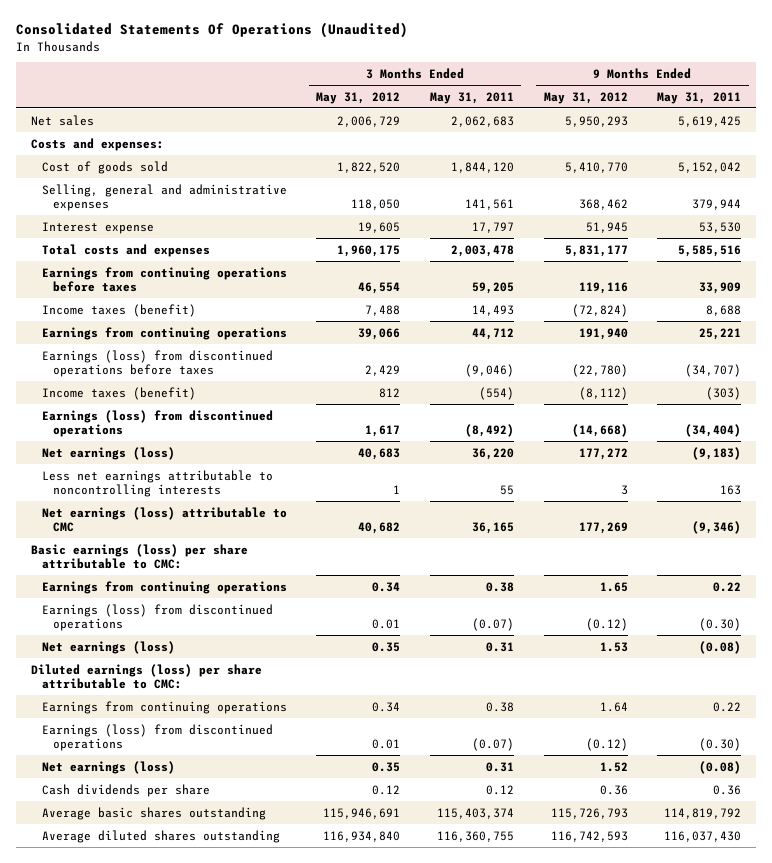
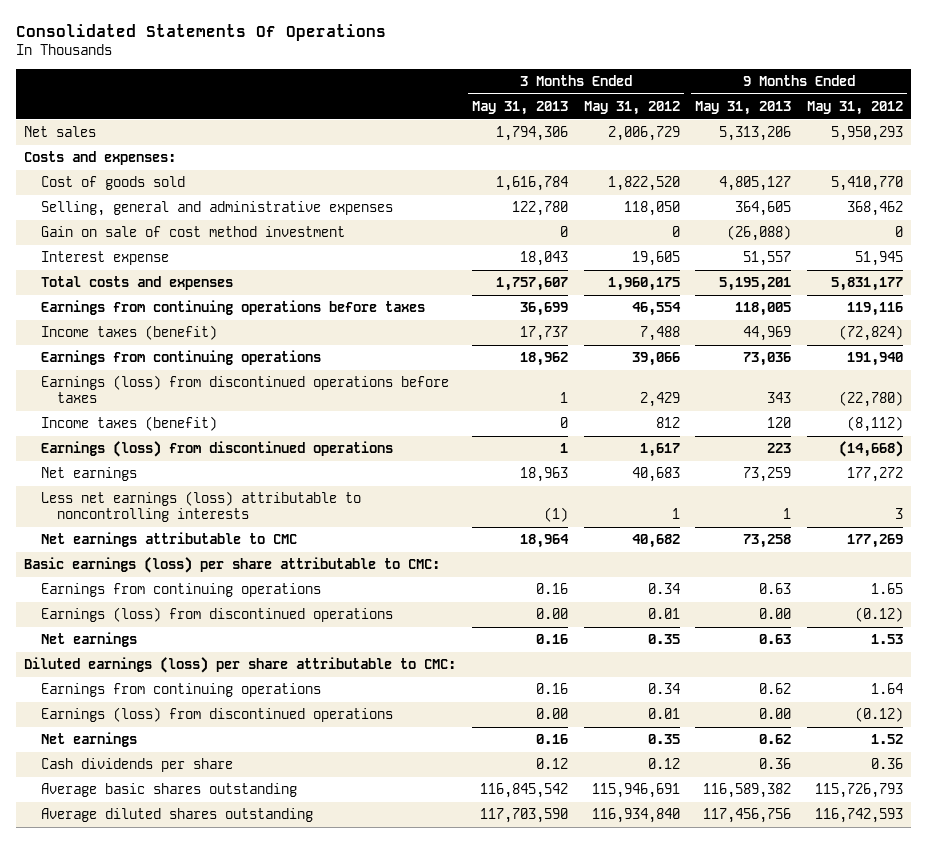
- Consolidated Statements Of Operations (Unaudited)
+ Consolidated Statements Of Operations
- | 3 Months Ended May 31, 2012 | 3 Months Ended May 31, 2011 | 9 Months Ended May 31, 2012 | 9 Months Ended May 31, 2011
+ | 3 Months Ended May 31, 2013 | 3 Months Ended May 31, 2012 | 9 Months Ended May 31, 2013 | 9 Months Ended May 31, 2012
+ Gain on sale of cost method investment | 0 | 0 | (26,088) | 0
- Net earnings (loss) | 40,683 | 36,220 | 177,272 | (9,183)
- Less net earnings attributable to noncontrolling interests | 1 | 55 | 3 | 163
- Net earnings (loss) attributable to CMC | 40,682 | 36,165 | 177,269 | (9,346)
+ Net earnings | 18,963 | 40,683 | 73,259 | 177,272
+ Less net earnings (loss) attributable to noncontrolling interests | (1) | 1 | 1 | 3
+ Net earnings attributable to CMC | 18,964 | 40,682 | 73,258 | 177,269
- Net earnings (loss) | 0.35 | 0.31 | 1.53 | (0.08)
+ Net earnings | 0.16 | 0.35 | 0.63 | 1.53
- Net earnings (loss) | 0.35 | 0.31 | 1.52 | (0.08)
+ Net earnings | 0.16 | 0.35 | 0.62 | 1.52

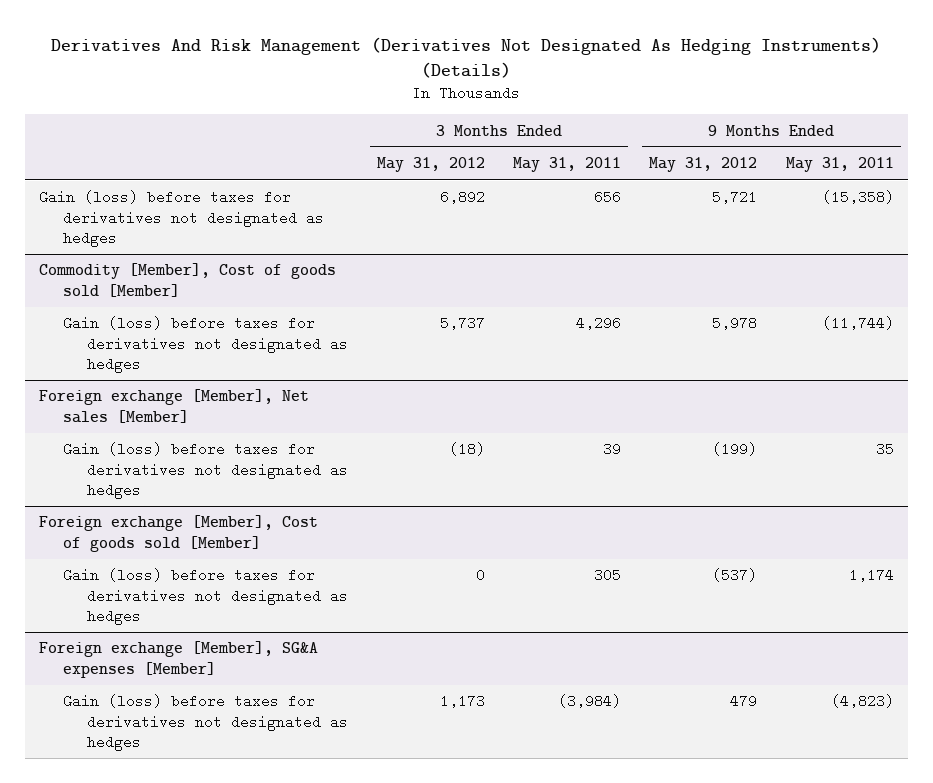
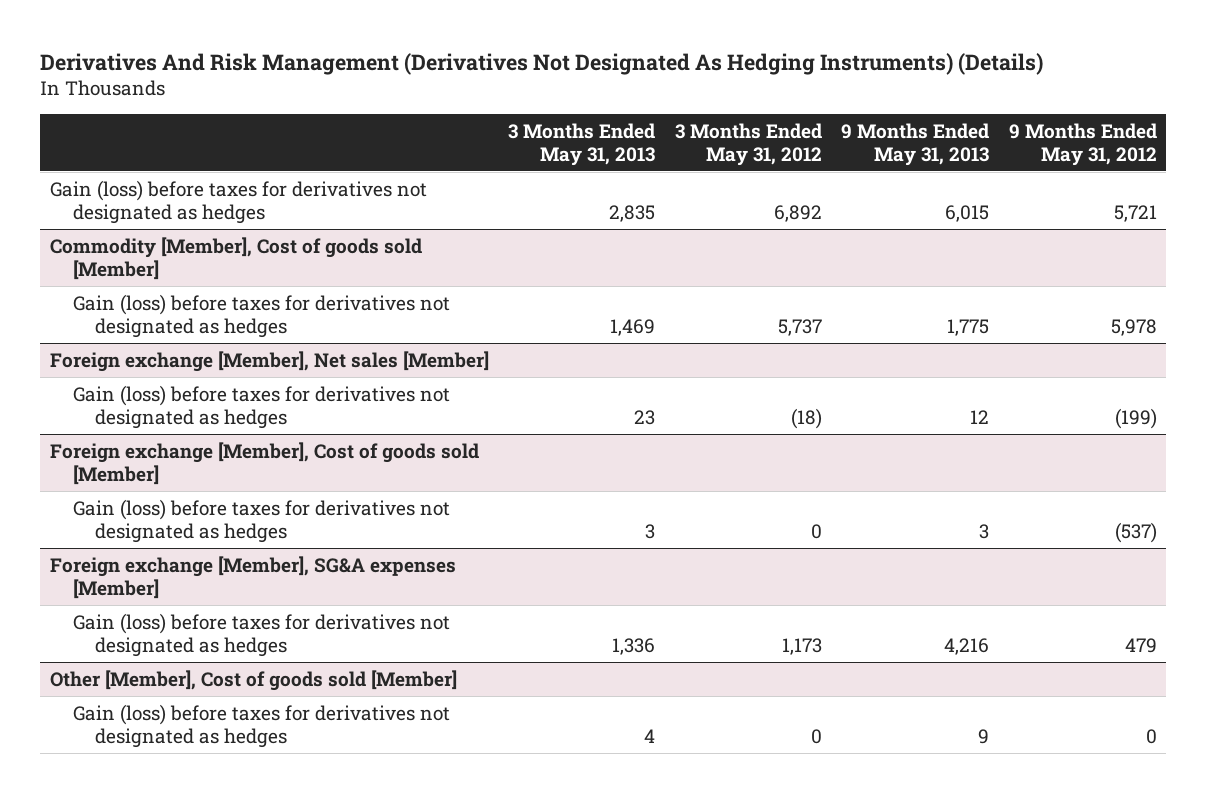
- | 3 Months Ended May 31, 2012 | 3 Months Ended May 31, 2011 | 9 Months Ended May 31, 2012 | 9 Months Ended May 31, 2011
+ | 3 Months Ended May 31, 2013 | 3 Months Ended May 31, 2012 | 9 Months Ended May 31, 2013 | 9 Months Ended May 31, 2012
+ Other [Member], Cost of goods sold [Member]
+ Gain (loss) before taxes for derivatives not designated as hedges | 4 | 0 | 9 | 0

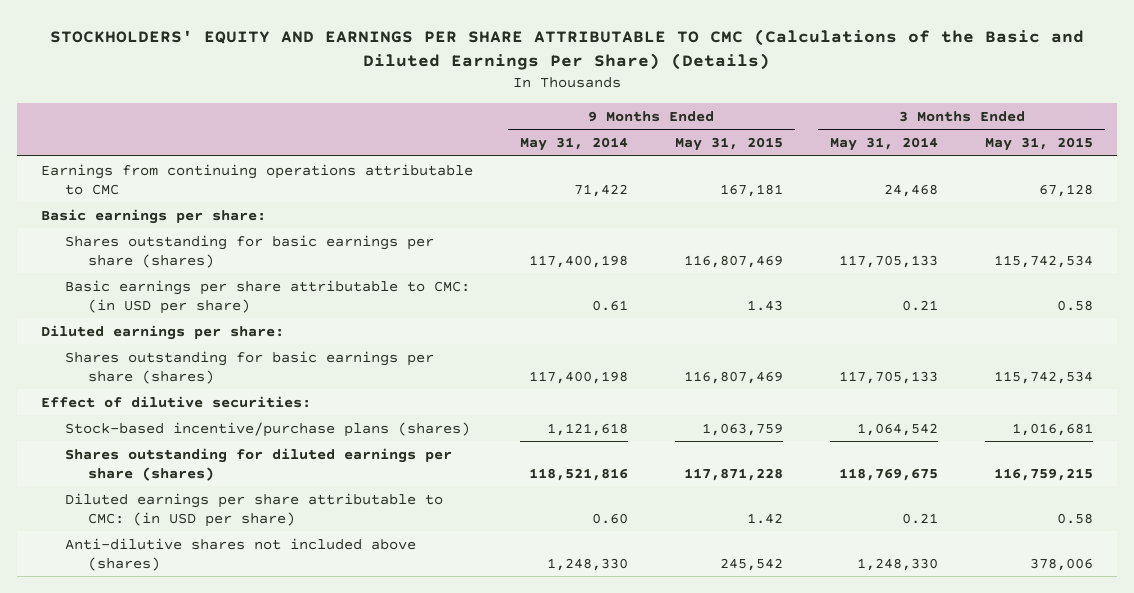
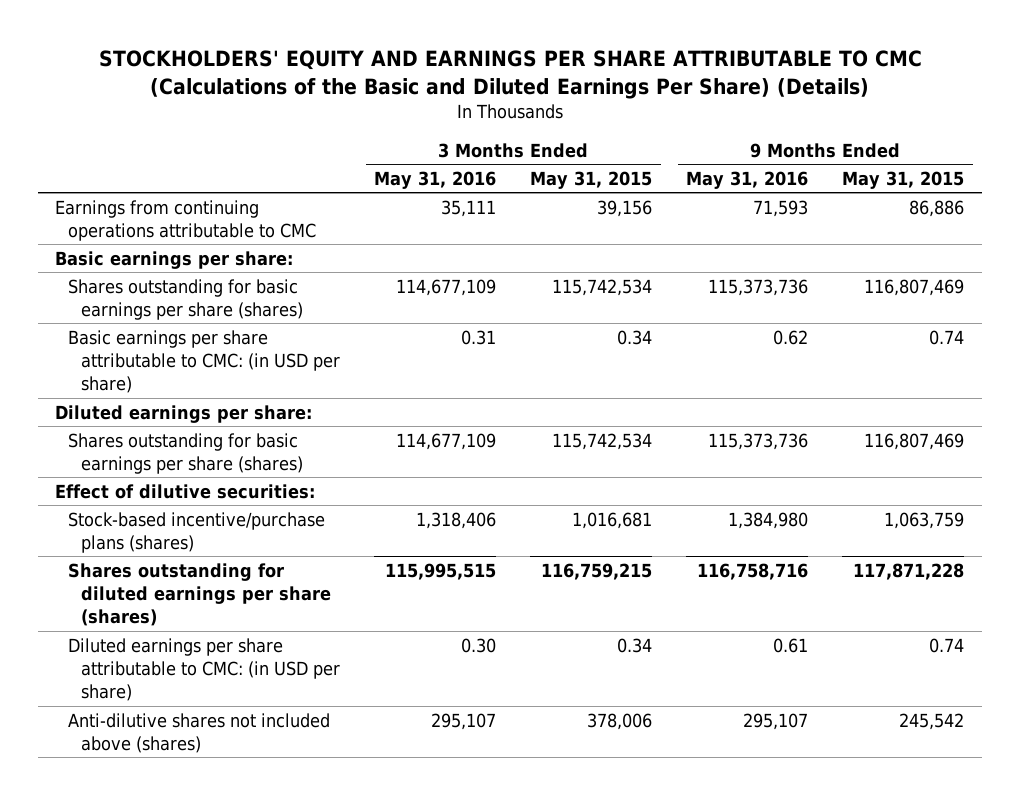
- | 9 Months Ended May 31, 2014 | 9 Months Ended May 31, 2015 | 3 Months Ended May 31, 2014 | 3 Months Ended May 31, 2015
+ | 3 Months Ended May 31, 2016 | 3 Months Ended May 31, 2015 | 9 Months Ended May 31, 2016 | 9 Months Ended May 31, 2015
- Earnings from continuing operations attributable to CMC | 71,422 | 167,181 | 24,468 | 67,128
+ Earnings from continuing operations attributable to CMC | 35,111 | 39,156 | 71,593 | 86,886
- Basic earnings per share attributable to CMC: (in USD per share) | 0.61 | 1.43 | 0.21 | 0.58
+ Basic earnings per share attributable to CMC: (in USD per share) | 0.31 | 0.34 | 0.62 | 0.74
- Diluted earnings per share attributable to CMC: (in USD per share) | 0.60 | 1.42 | 0.21 | 0.58
+ Diluted earnings per share attributable to CMC: (in USD per share) | 0.30 | 0.34 | 0.61 | 0.74

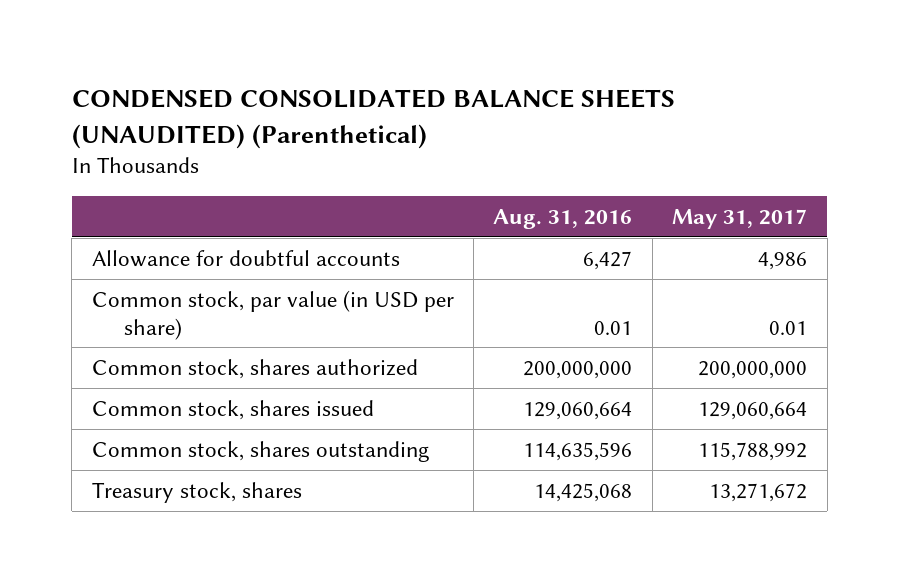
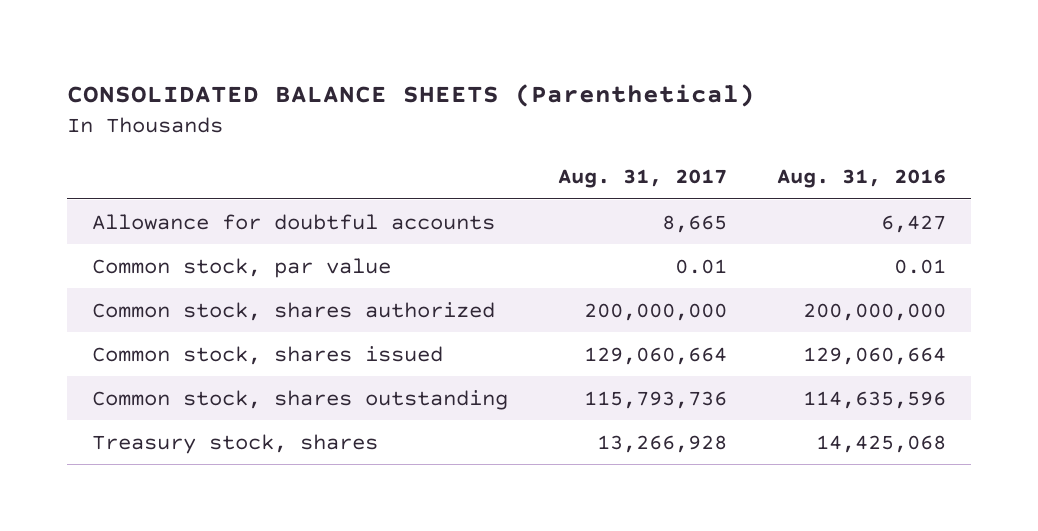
- CONDENSED CONSOLIDATED BALANCE SHEETS (UNAUDITED) (Parenthetical)
+ CONSOLIDATED BALANCE SHEETS (Parenthetical)
- | Aug. 31, 2016 | May 31, 2017
+ | Aug. 31, 2017 | Aug. 31, 2016
- Common stock, par value (in USD per share) | 0.01 | 0.01
+ Common stock, par value | 0.01 | 0.01

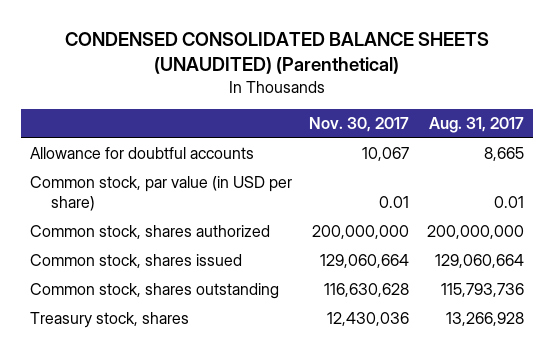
- CONSOLIDATED BALANCE SHEETS (Parenthetical)
+ CONDENSED CONSOLIDATED BALANCE SHEETS (UNAUDITED) (Parenthetical)
- | Aug. 31, 2017 | Aug. 31, 2016
+ | Nov. 30, 2017 | Aug. 31, 2017
- Common stock, par value | 0.01 | 0.01
+ Common stock, par value (in USD per share) | 0.01 | 0.01

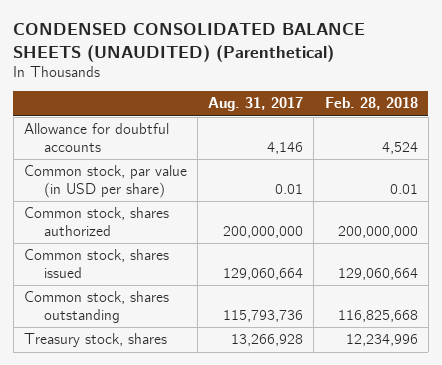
- | Nov. 30, 2017 | Aug. 31, 2017
+ | Aug. 31, 2017 | Feb. 28, 2018
- Allowance for doubtful accounts | 10,067 | 8,665
+ Allowance for doubtful accounts | 4,146 | 4,524

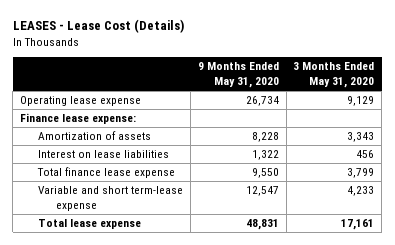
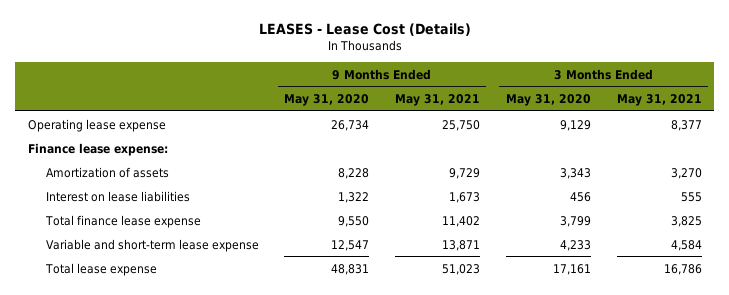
- | 9 Months Ended May 31, 2020 | 3 Months Ended May 31, 2020
+ | 9 Months Ended May 31, 2020 | 9 Months Ended May 31, 2021 | 3 Months Ended May 31, 2020 | 3 Months Ended May 31, 2021
- Variable and short term-lease expense | 12,547 | 4,233
+ Variable and short-term lease expense | 12,547 | 13,871 | 4,233 | 4,584

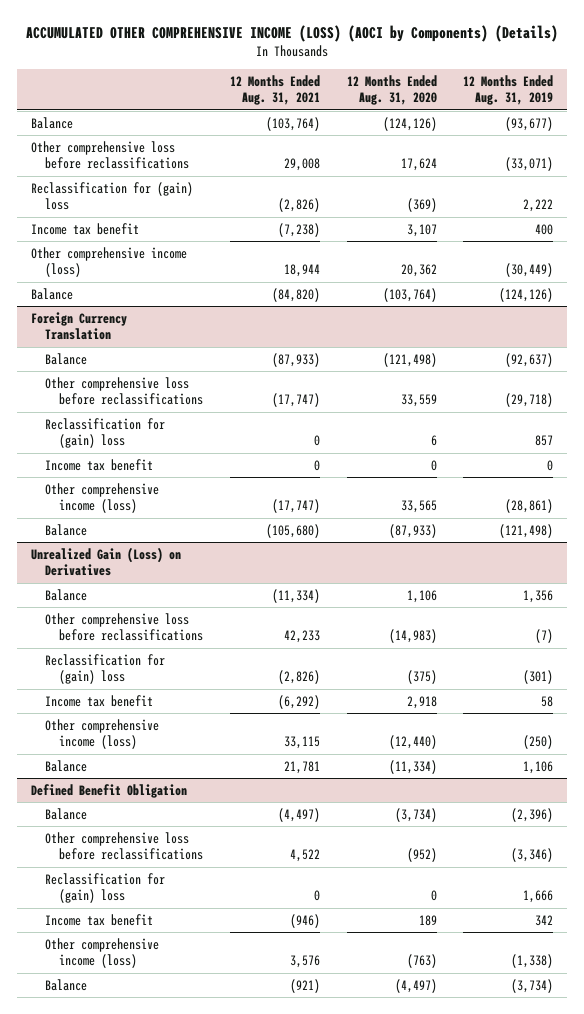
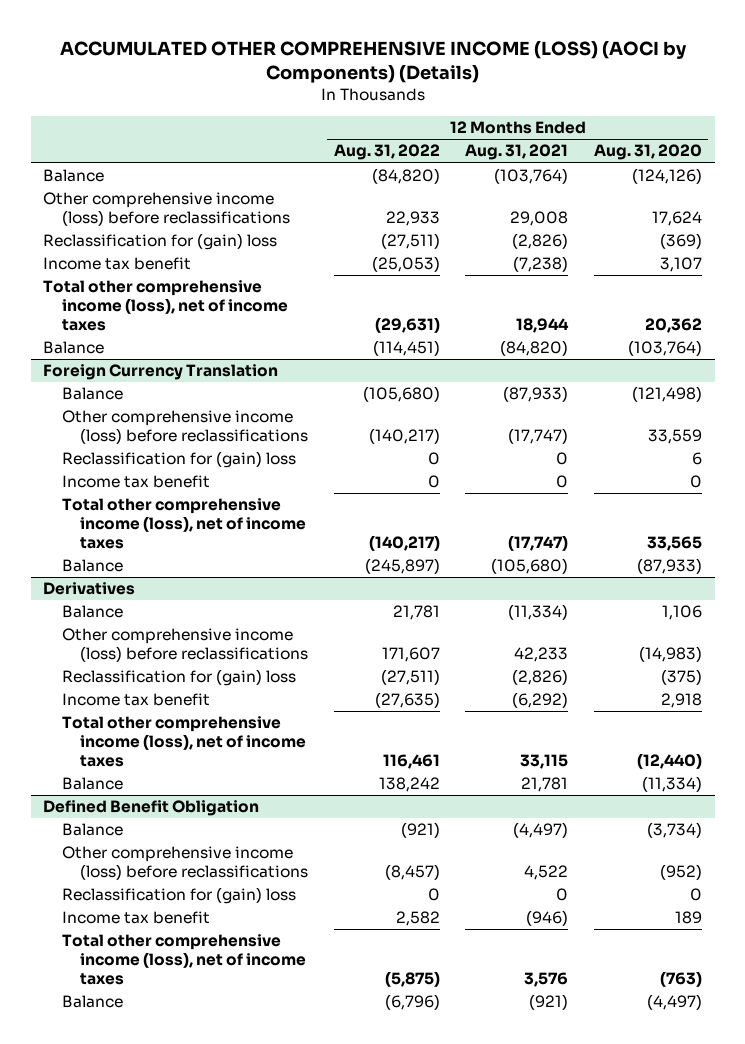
- | 12 Months Ended Aug. 31, 2021 | 12 Months Ended Aug. 31, 2020 | 12 Months Ended Aug. 31, 2019
+ | 12 Months Ended Aug. 31, 2022 | 12 Months Ended Aug. 31, 2021 | 12 Months Ended Aug. 31, 2020
- Other comprehensive loss before reclassifications | 29,008 | 17,624 | (33,071)
+ Other comprehensive income (loss) before reclassifications | 22,933 | 29,008 | 17,624
- Other comprehensive income (loss) | 18,944 | 20,362 | (30,449)
+ Total other comprehensive income (loss), net of income taxes | (29,631) | 18,944 | 20,362
@ Foreign Currency Translation
- Other comprehensive loss before reclassifications | (17,747) | 33,559 | (29,718)
+ Other comprehensive income (loss) before reclassifications | (140,217) | (17,747) | 33,559
- Other comprehensive income (loss) | (17,747) | 33,565 | (28,861)
+ Total other comprehensive income (loss), net of income taxes | (140,217) | (17,747) | 33,565
- Unrealized Gain (Loss) on Derivatives
+ Derivatives
- Other comprehensive loss before reclassifications | 42,233 | (14,983) | (7)
+ Other comprehensive income (loss) before reclassifications | 171,607 | 42,233 | (14,983)
- Other comprehensive income (loss) | 33,115 | (12,440) | (250)
+ Total other comprehensive income (loss), net of income taxes | 116,461 | 33,115 | (12,440)
@ Defined Benefit Obligation
- Other comprehensive loss before reclassifications | 4,522 | (952) | (3,346)
+ Other comprehensive income (loss) before reclassifications | (8,457) | 4,522 | (952)
- Other comprehensive income (loss) | 3,576 | (763) | (1,338)
+ Total other comprehensive income (loss), net of income taxes | (5,875) | 3,576 | (763)

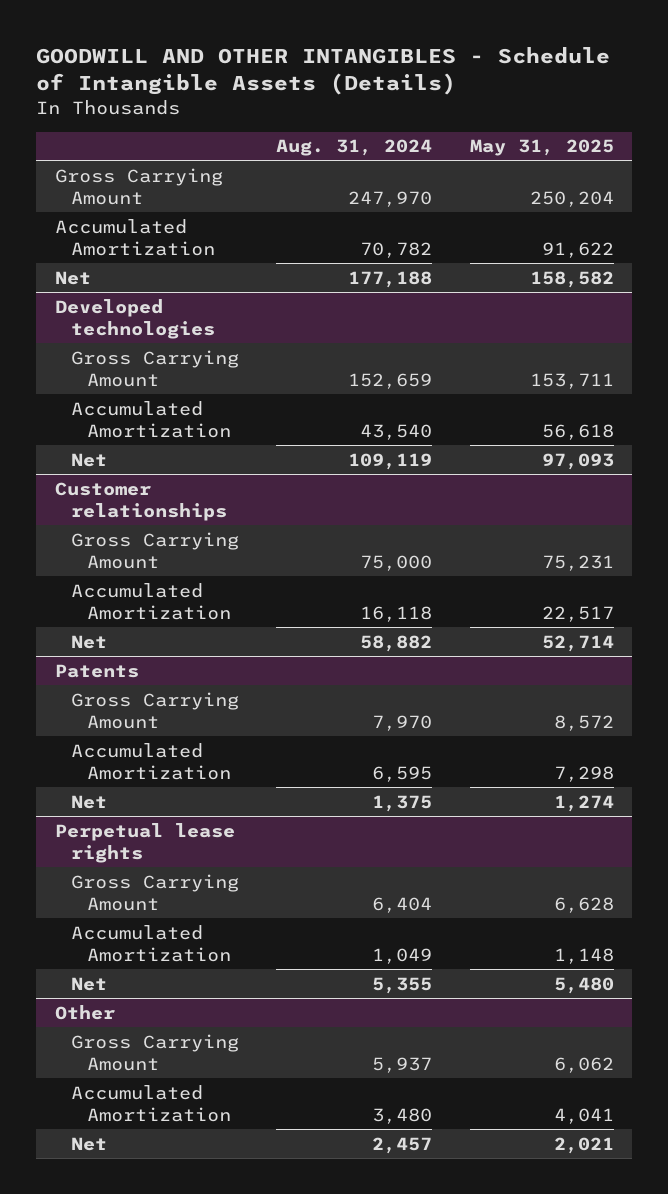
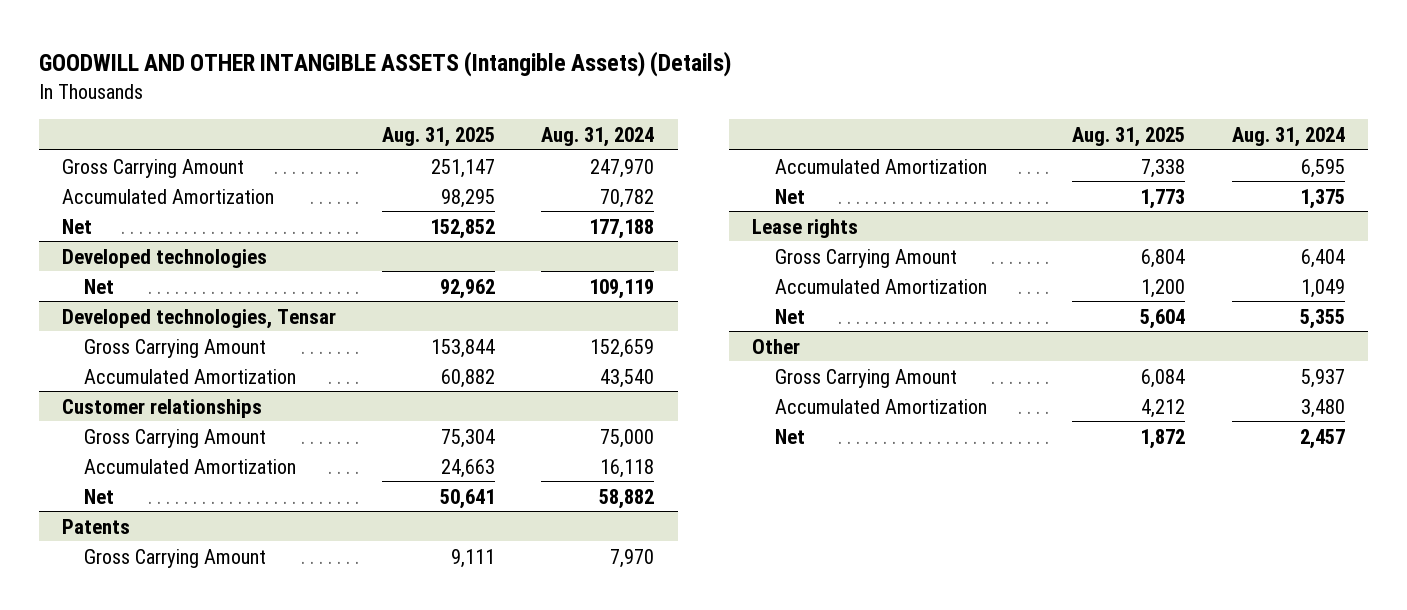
- GOODWILL AND OTHER INTANGIBLES - Schedule of Intangible Assets (Details)
+ GOODWILL AND OTHER INTANGIBLE ASSETS (Intangible Assets) (Details)
- | Aug. 31, 2024 | May 31, 2025
+ | Aug. 31, 2025 | Aug. 31, 2024
@ Developed technologies
moved up: Net | 92,962 | 109,119
+ Developed technologies, Tensar
- Perpetual lease rights
+ Lease rights

